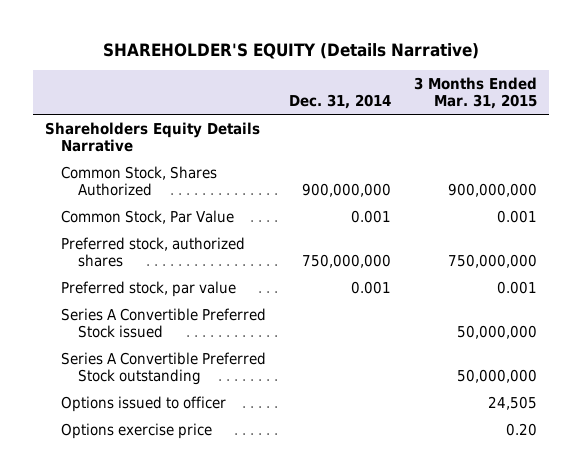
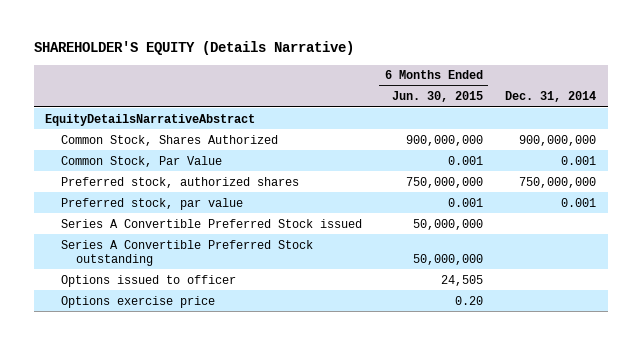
- | Dec. 31, 2014 | 3 Months Ended Mar. 31, 2015
+ | 6 Months Ended Jun. 30, 2015 | Dec. 31, 2014
- Shareholders Equity Details Narrative
+ EquityDetailsNarrativeAbstract

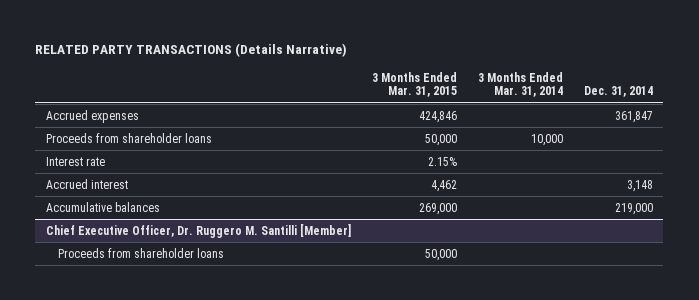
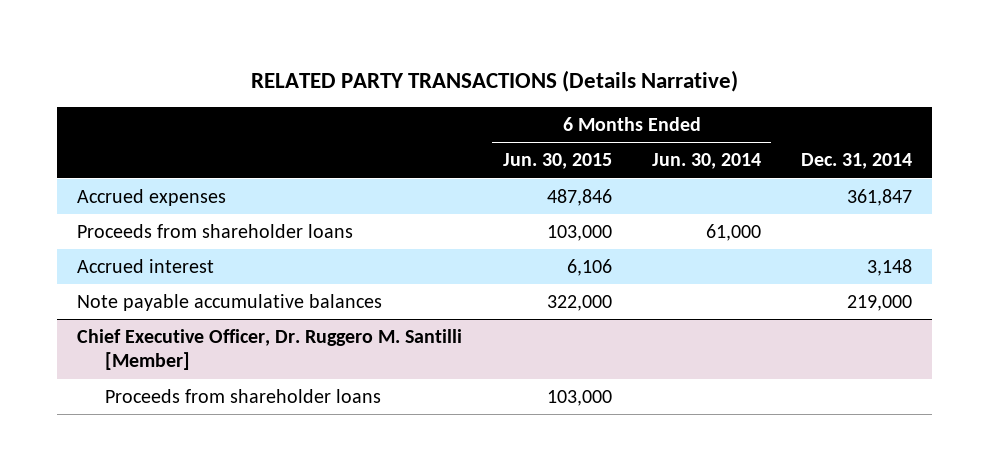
- | 3 Months Ended Mar. 31, 2015 | 3 Months Ended Mar. 31, 2014 | Dec. 31, 2014
+ | 6 Months Ended Jun. 30, 2015 | 6 Months Ended Jun. 30, 2014 | Dec. 31, 2014
- Interest rate | 2.15% | |
- Accumulative balances | 269,000 | | 219,000
+ Note payable accumulative balances | 322,000 | | 219,000

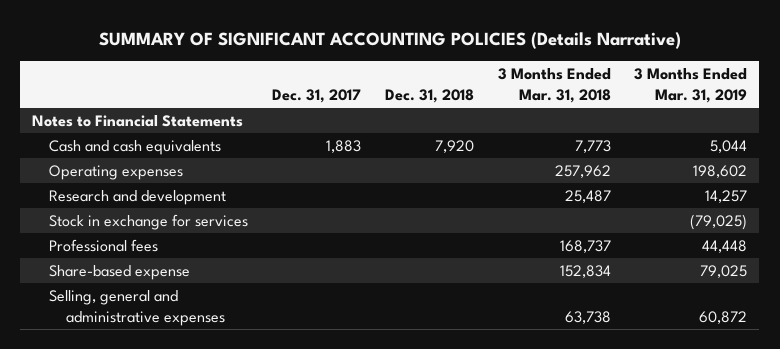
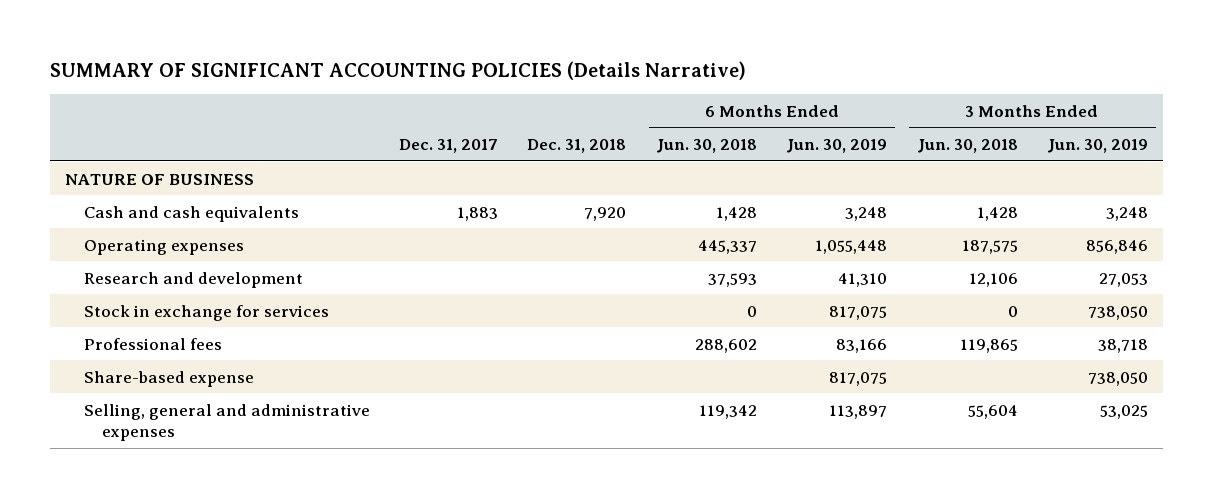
- | Dec. 31, 2017 | Dec. 31, 2018 | 3 Months Ended Mar. 31, 2018 | 3 Months Ended Mar. 31, 2019
+ | Dec. 31, 2017 | Dec. 31, 2018 | 6 Months Ended Jun. 30, 2018 | 6 Months Ended Jun. 30, 2019 | 3 Months Ended Jun. 30, 2018 | 3 Months Ended Jun. 30, 2019
- Notes to Financial Statements
+ NATURE OF BUSINESS

